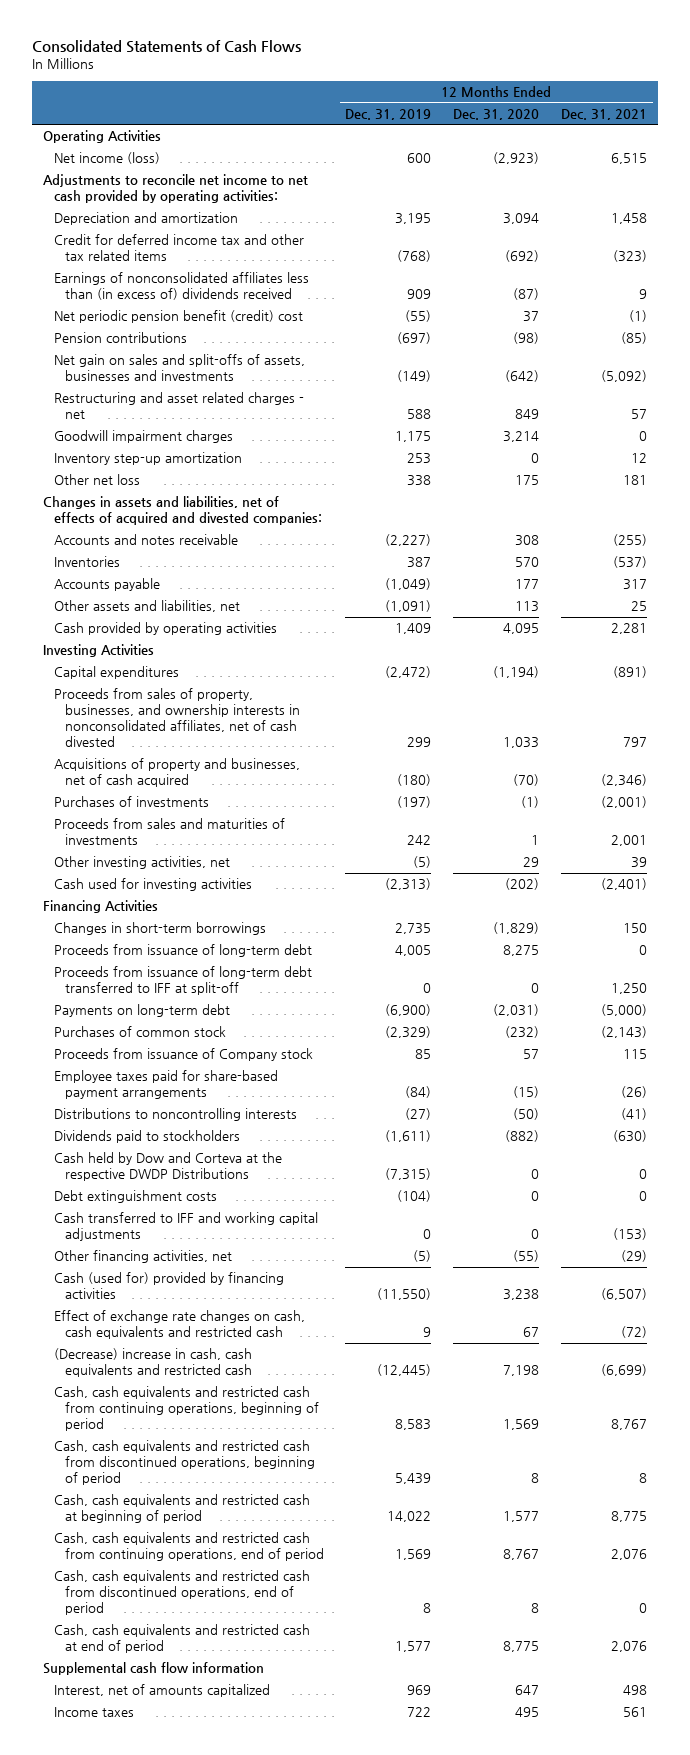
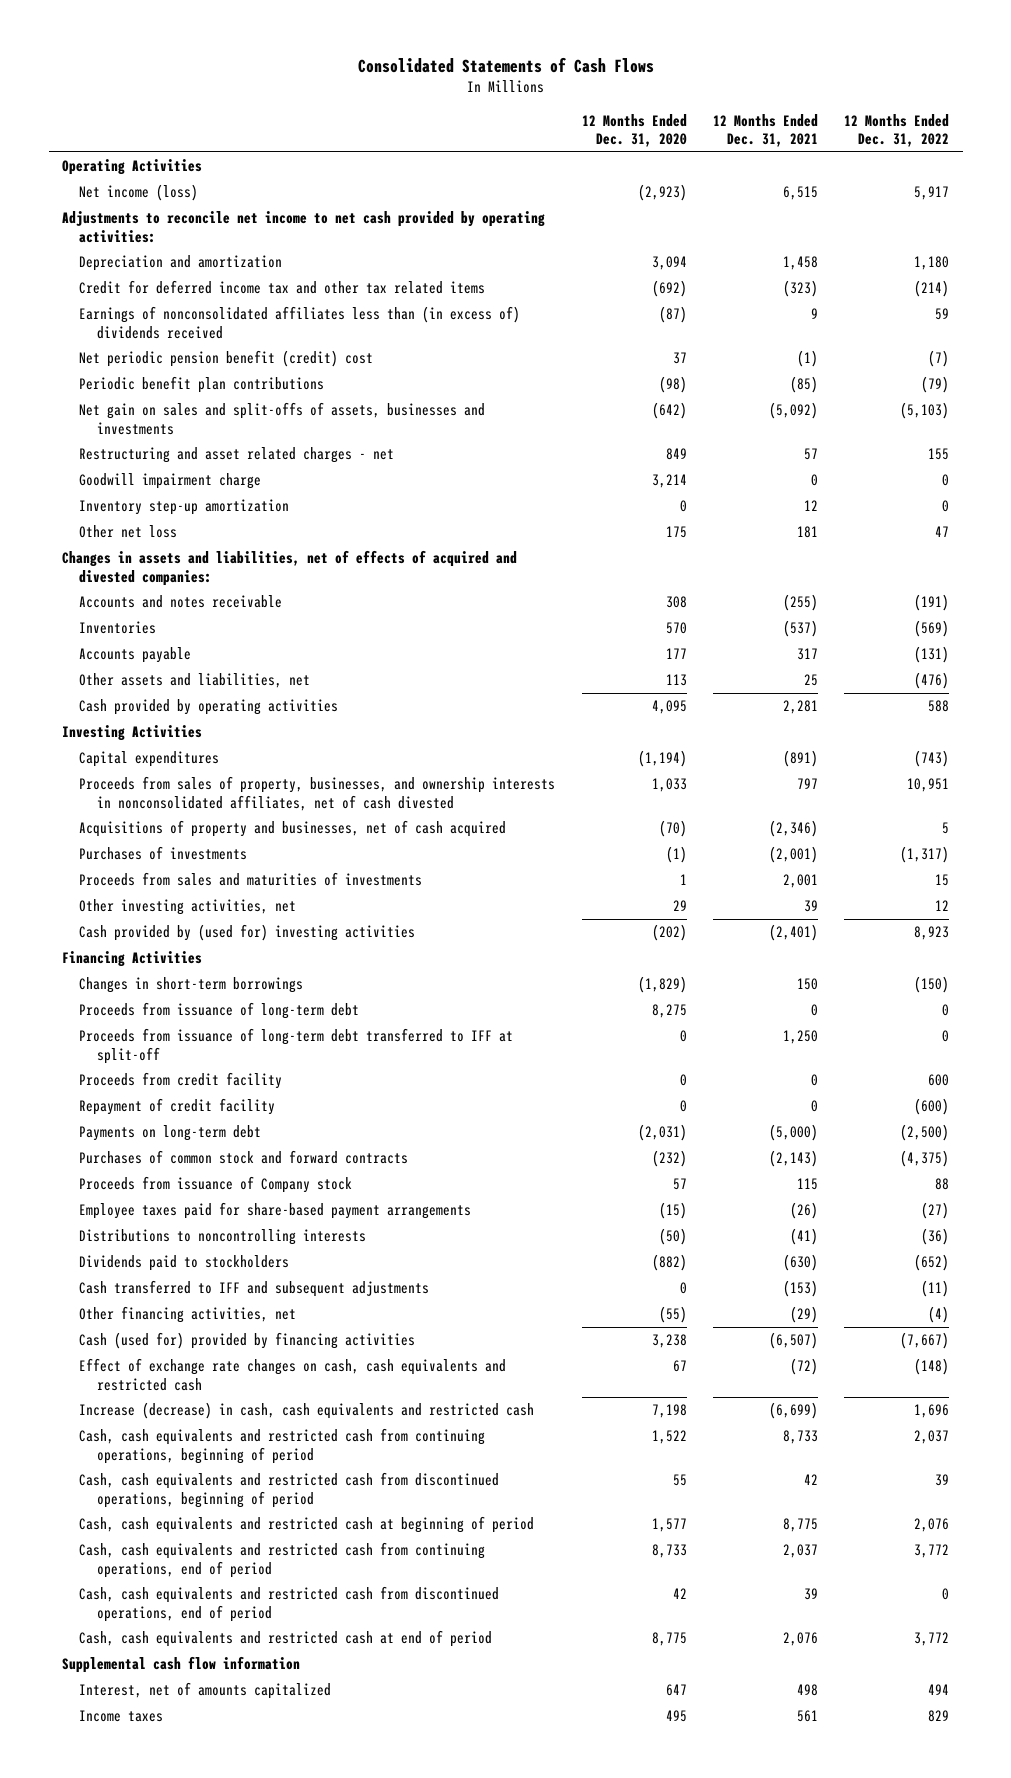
- | 12 Months Ended Dec. 31, 2019 | 12 Months Ended Dec. 31, 2020 | 12 Months Ended Dec. 31, 2021
+ | 12 Months Ended Dec. 31, 2020 | 12 Months Ended Dec. 31, 2021 | 12 Months Ended Dec. 31, 2022
- Pension contributions | (697) | (98) | (85)
+ Periodic benefit plan contributions | (98) | (85) | (79)
- Goodwill impairment charges | 1,175 | 3,214 | 0
+ Goodwill impairment charge | 3,214 | 0 | 0
- Cash used for investing activities | (2,313) | (202) | (2,401)
+ Cash provided by (used for) investing activities | (202) | (2,401) | 8,923
+ Proceeds from credit facility | 0 | 0 | 600
+ Repayment of credit facility | 0 | 0 | (600)
- Purchases of common stock | (2,329) | (232) | (2,143)
+ Purchases of common stock and forward contracts | (232) | (2,143) | (4,375)
- Cash held by Dow and Corteva at the respective DWDP Distributions | (7,315) | 0 | 0
- Debt extinguishment costs | (104) | 0 | 0
- Cash transferred to IFF and working capital adjustments | 0 | 0 | (153)
+ Cash transferred to IFF and subsequent adjustments | 0 | (153) | (11)
- (Decrease) increase in cash, cash equivalents and restricted cash | (12,445) | 7,198 | (6,699)
- Cash, cash equivalents and restricted cash from continuing operations, beginning of period | 8,583 | 1,569 | 8,767
- Cash, cash equivalents and restricted cash from discontinued operations, beginning of period | 5,439 | 8 | 8
+ Increase (decrease) in cash, cash equivalents and restricted cash | 7,198 | (6,699) | 1,696
+ Cash, cash equivalents and restricted cash from continuing operations, beginning of period | 1,522 | 8,733 | 2,037
+ Cash, cash equivalents and restricted cash from discontinued operations, beginning of period | 55 | 42 | 39
- Cash, cash equivalents and restricted cash from continuing operations, end of period | 1,569 | 8,767 | 2,076
- Cash, cash equivalents and restricted cash from discontinued operations, end of period | 8 | 8 | 0
+ Cash, cash equivalents and restricted cash from continuing operations, end of period | 8,733 | 2,037 | 3,772
+ Cash, cash equivalents and restricted cash from discontinued operations, end of period | 42 | 39 | 0

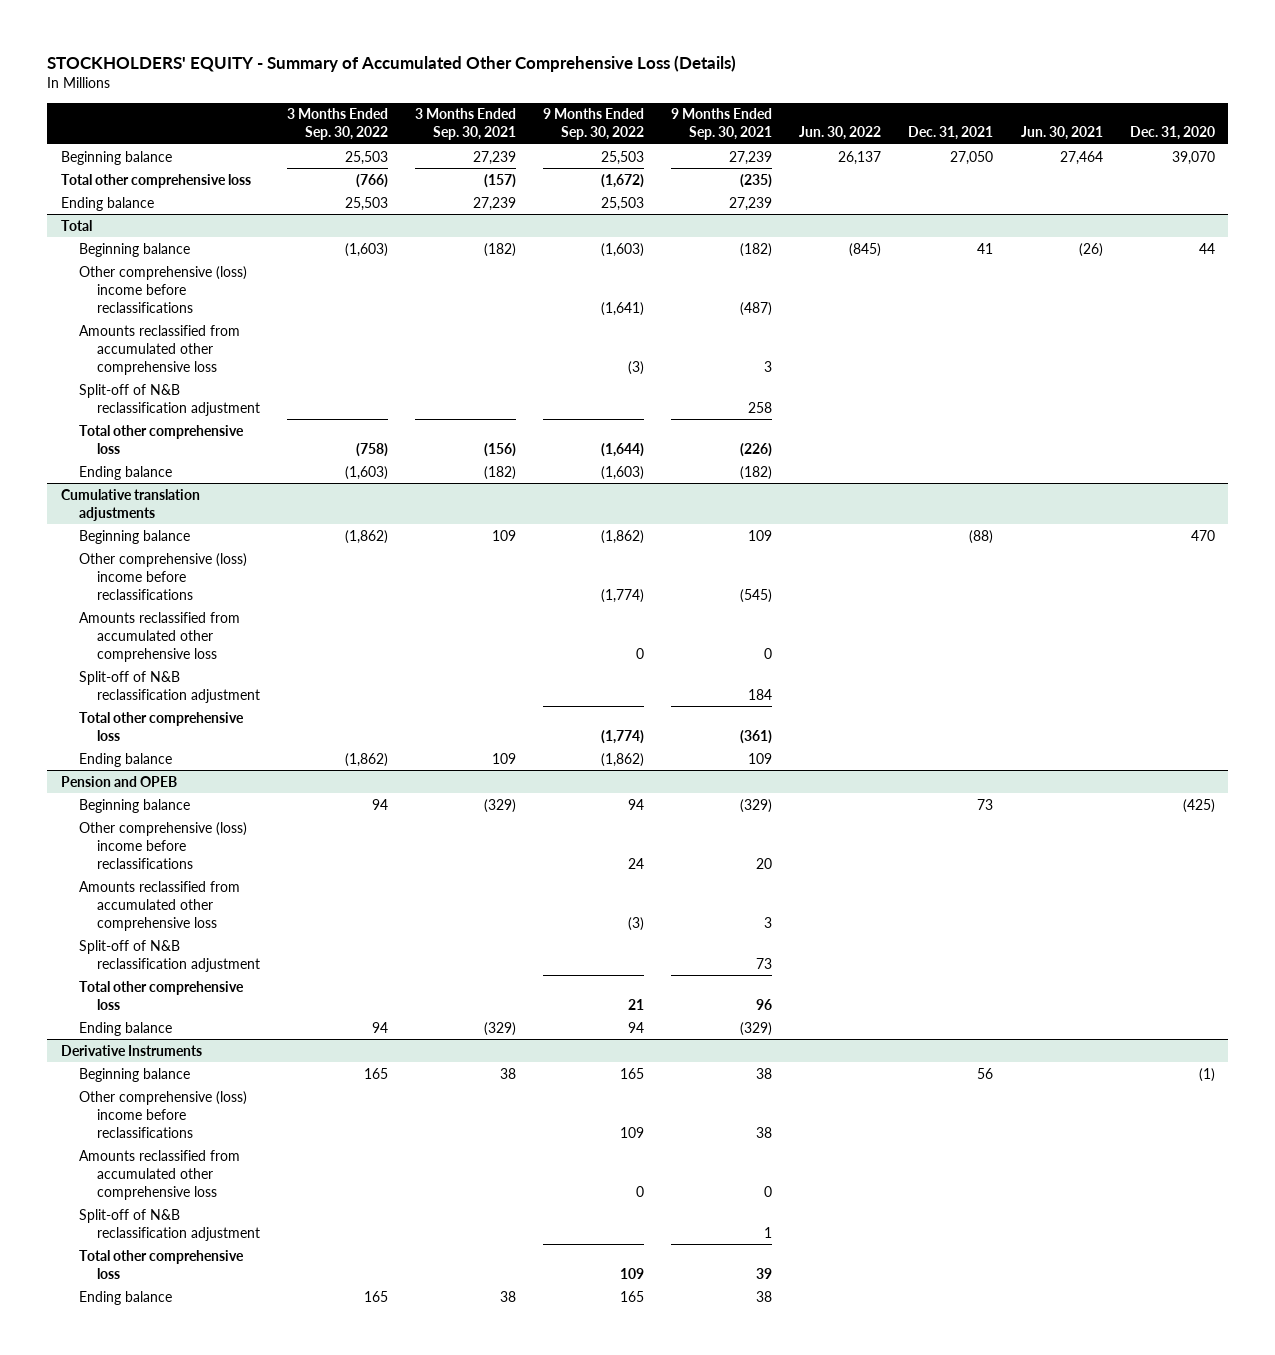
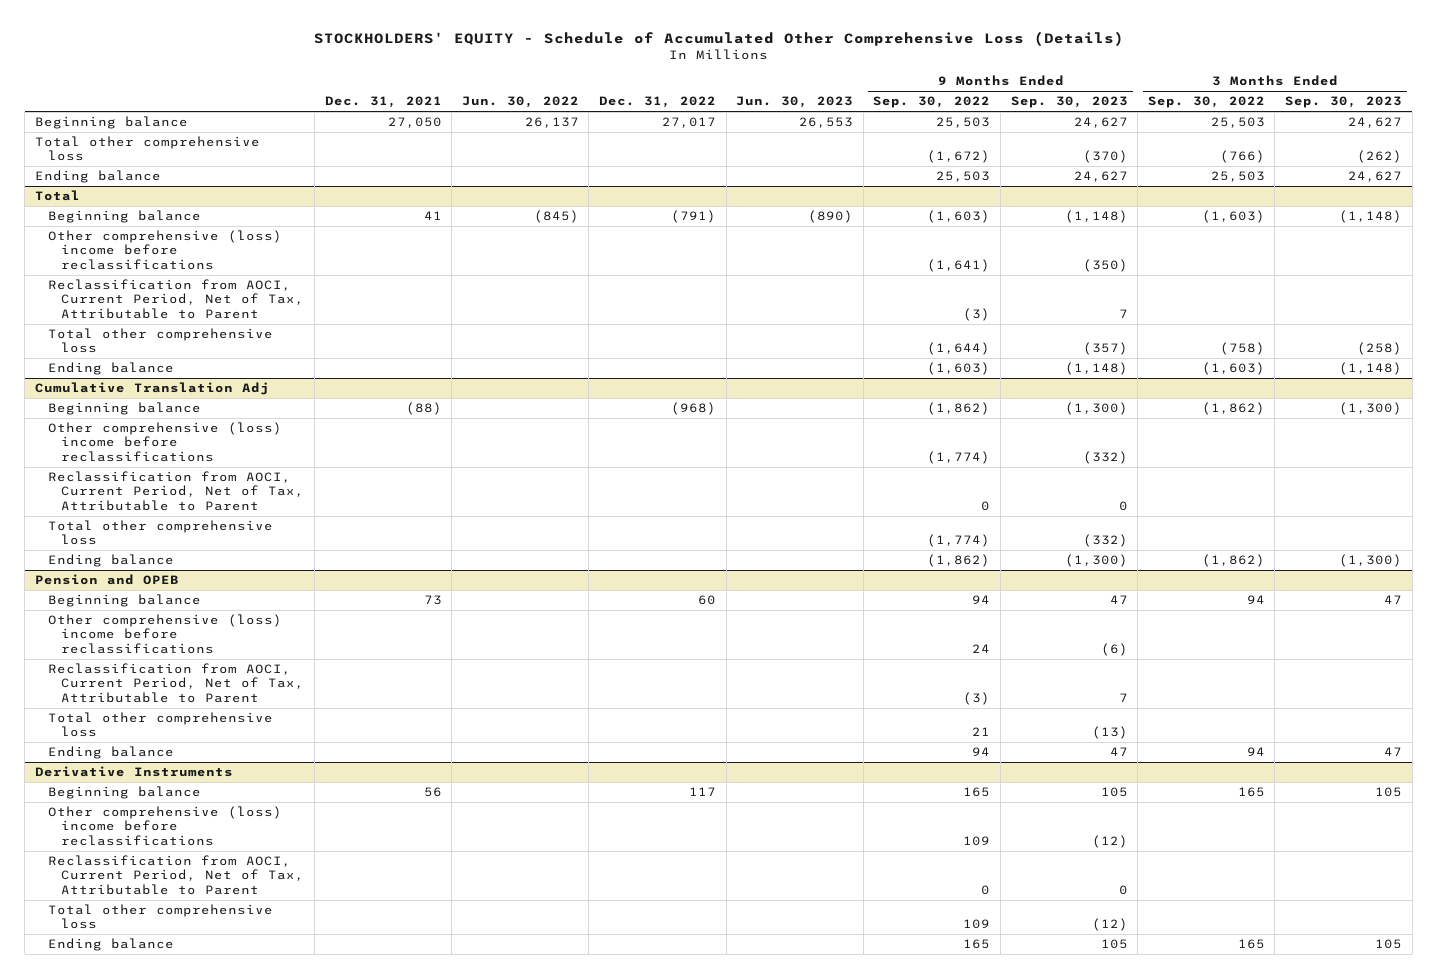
- STOCKHOLDERS' EQUITY - Summary of Accumulated Other Comprehensive Loss (Details)
+ STOCKHOLDERS' EQUITY - Schedule of Accumulated Other Comprehensive Loss (Details)
- | 3 Months Ended Sep. 30, 2022 | 3 Months Ended Sep. 30, 2021 | 9 Months Ended Sep. 30, 2022 | 9 Months Ended Sep. 30, 2021 | Jun. 30, 2022 | Dec. 31, 2021 | Jun. 30, 2021 | Dec. 31, 2020
+ | Dec. 31, 2021 | Jun. 30, 2022 | Dec. 31, 2022 | Jun. 30, 2023 | 9 Months Ended Sep. 30, 2022 | 9 Months Ended Sep. 30, 2023 | 3 Months Ended Sep. 30, 2022 | 3 Months Ended Sep. 30, 2023
@ Total
- Amounts reclassified from accumulated other comprehensive loss | | | (3) | 3 | | | |
- Split-off of N&B reclassification adjustment | | | | 258 | | | |
+ Reclassification from AOCI, Current Period, Net of Tax, Attributable to Parent | | | | | (3) | 7 | |
- Cumulative translation adjustments
+ Cumulative Translation Adj
- Amounts reclassified from accumulated other comprehensive loss | | | 0 | 0 | | | |
- Split-off of N&B reclassification adjustment | | | | 184 | | | |
+ Reclassification from AOCI, Current Period, Net of Tax, Attributable to Parent | | | | | 0 | 0 | |
@ Pension and OPEB
- Amounts reclassified from accumulated other comprehensive loss | | | (3) | 3 | | | |
- Split-off of N&B reclassification adjustment | | | | 73 | | | |
+ Reclassification from AOCI, Current Period, Net of Tax, Attributable to Parent | | | | | (3) | 7 | |
@ Derivative Instruments
- Amounts reclassified from accumulated other comprehensive loss | | | 0 | 0 | | | |
- Split-off of N&B reclassification adjustment | | | | 1 | | | |
+ Reclassification from AOCI, Current Period, Net of Tax, Attributable to Parent | | | | | 0 | 0 | |

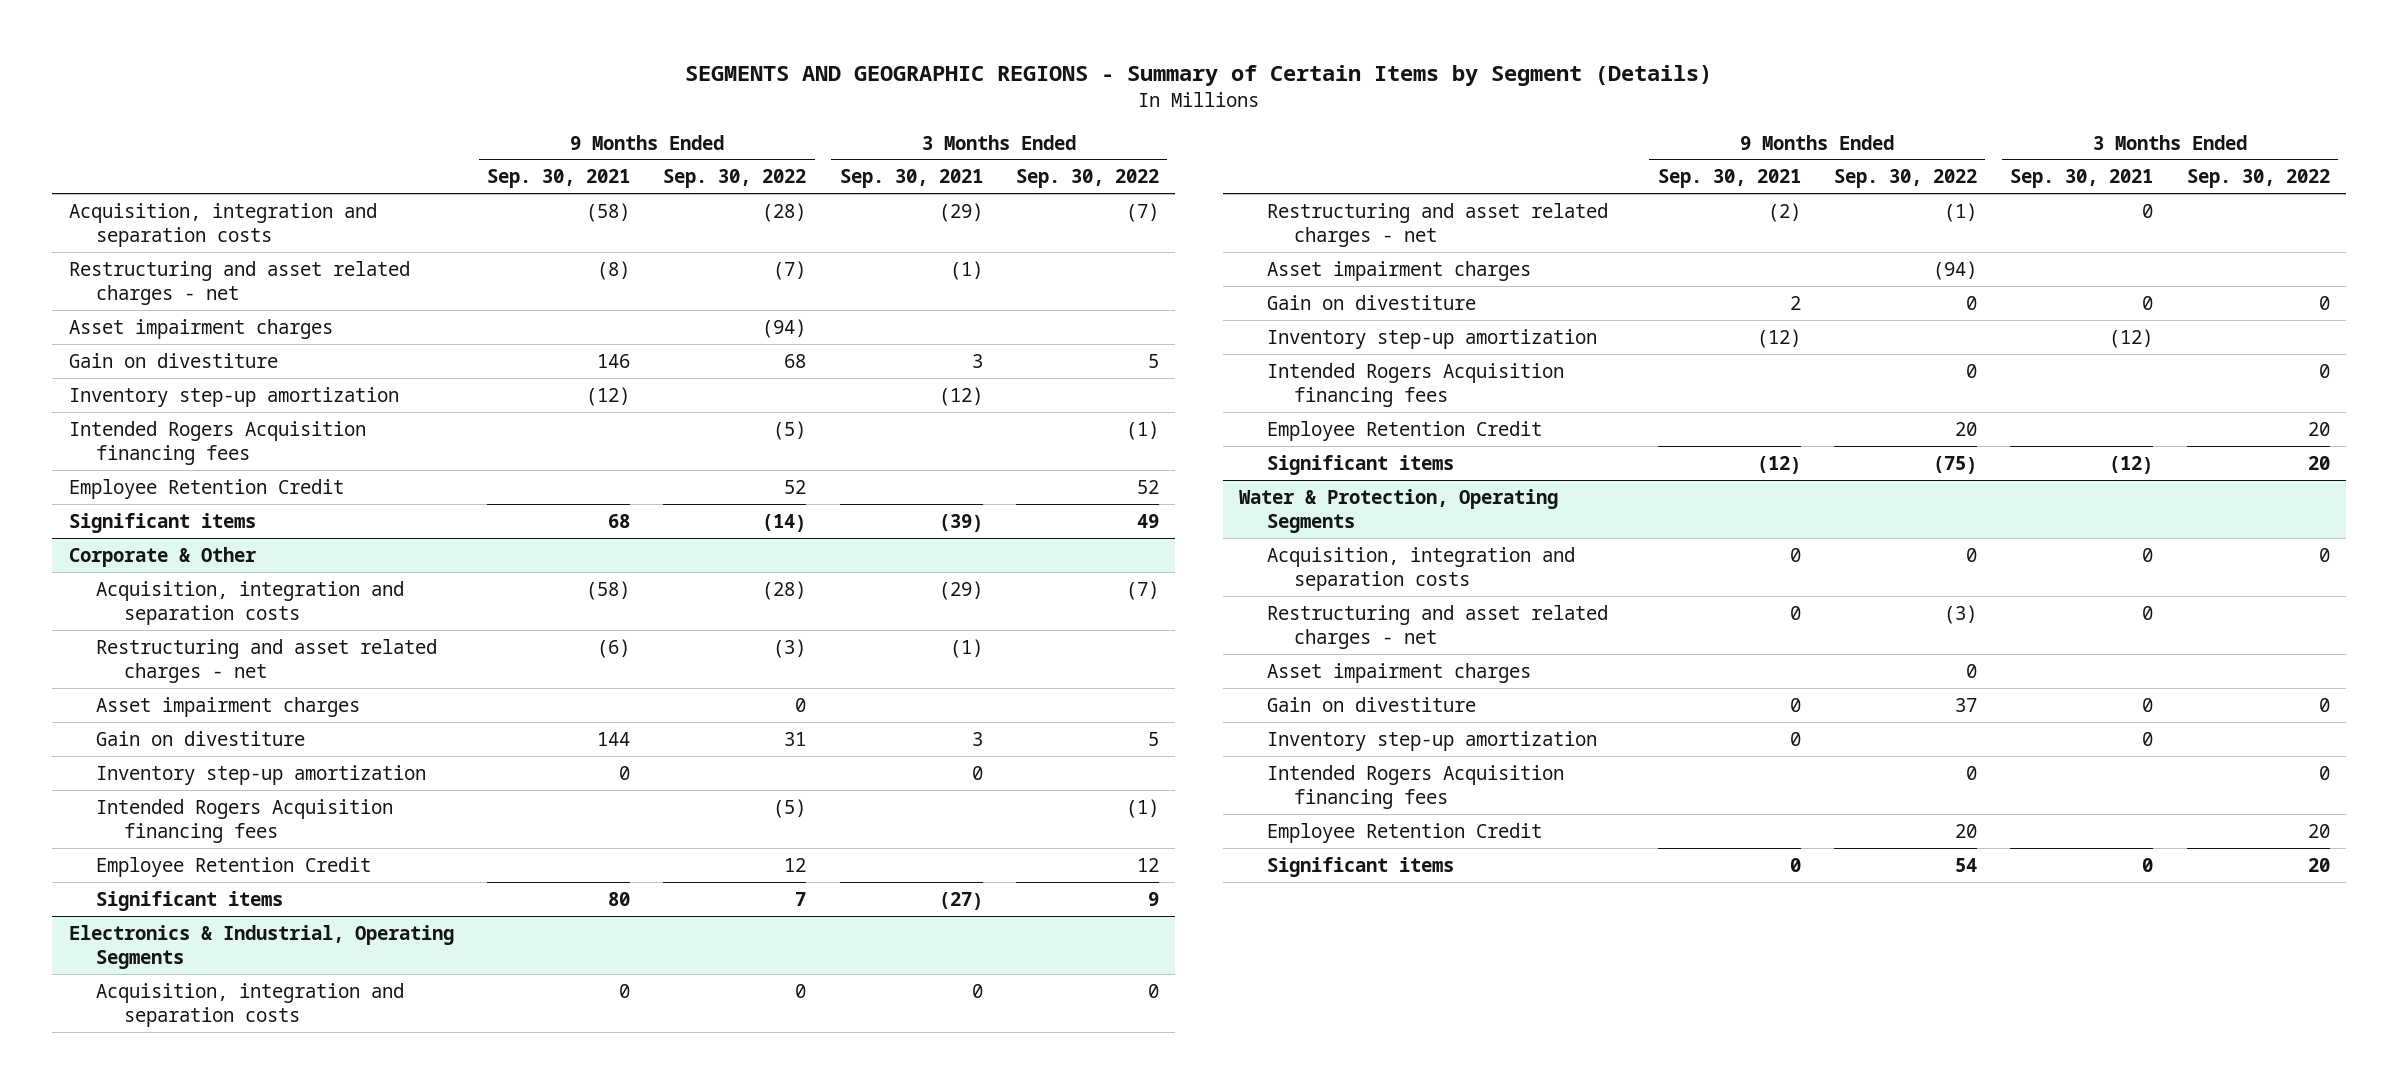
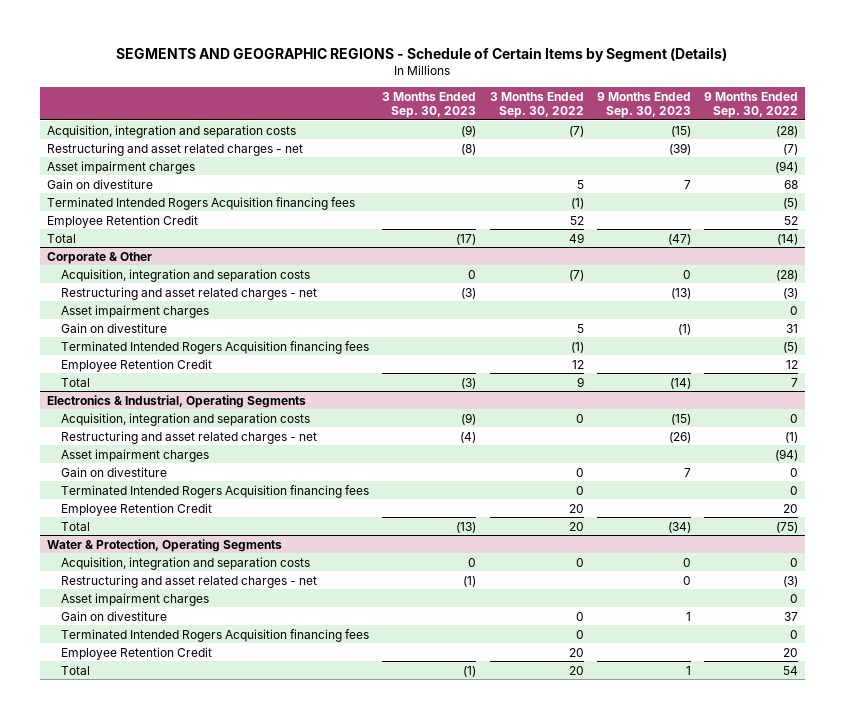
- SEGMENTS AND GEOGRAPHIC REGIONS - Summary of Certain Items by Segment (Details)
+ SEGMENTS AND GEOGRAPHIC REGIONS - Schedule of Certain Items by Segment (Details)
- | 9 Months Ended Sep. 30, 2021 | 9 Months Ended Sep. 30, 2022 | 3 Months Ended Sep. 30, 2021 | 3 Months Ended Sep. 30, 2022
+ | 3 Months Ended Sep. 30, 2023 | 3 Months Ended Sep. 30, 2022 | 9 Months Ended Sep. 30, 2023 | 9 Months Ended Sep. 30, 2022
- Inventory step-up amortization | (12) | | (12) |
- Intended Rogers Acquisition financing fees | | (5) | | (1)
+ Terminated Intended Rogers Acquisition financing fees | | (1) | | (5)
- Significant items | 68 | (14) | (39) | 49
+ Total | (17) | 49 | (47) | (14)
@ Corporate & Other
- Inventory step-up amortization | 0 | | 0 |
- Intended Rogers Acquisition financing fees | | (5) | | (1)
+ Terminated Intended Rogers Acquisition financing fees | | (1) | | (5)
- Significant items | 80 | 7 | (27) | 9
+ Total | (3) | 9 | (14) | 7
@ Electronics & Industrial, Operating Segments
- Inventory step-up amortization | (12) | | (12) |
- Intended Rogers Acquisition financing fees | | 0 | | 0
+ Terminated Intended Rogers Acquisition financing fees | | 0 | | 0
- Significant items | (12) | (75) | (12) | 20
+ Total | (13) | 20 | (34) | (75)
@ Water & Protection, Operating Segments
- Inventory step-up amortization | 0 | | 0 |
- Intended Rogers Acquisition financing fees | | 0 | | 0
+ Terminated Intended Rogers Acquisition financing fees | | 0 | | 0
- Significant items | 0 | 54 | 0 | 20
+ Total | (1) | 20 | 1 | 54

